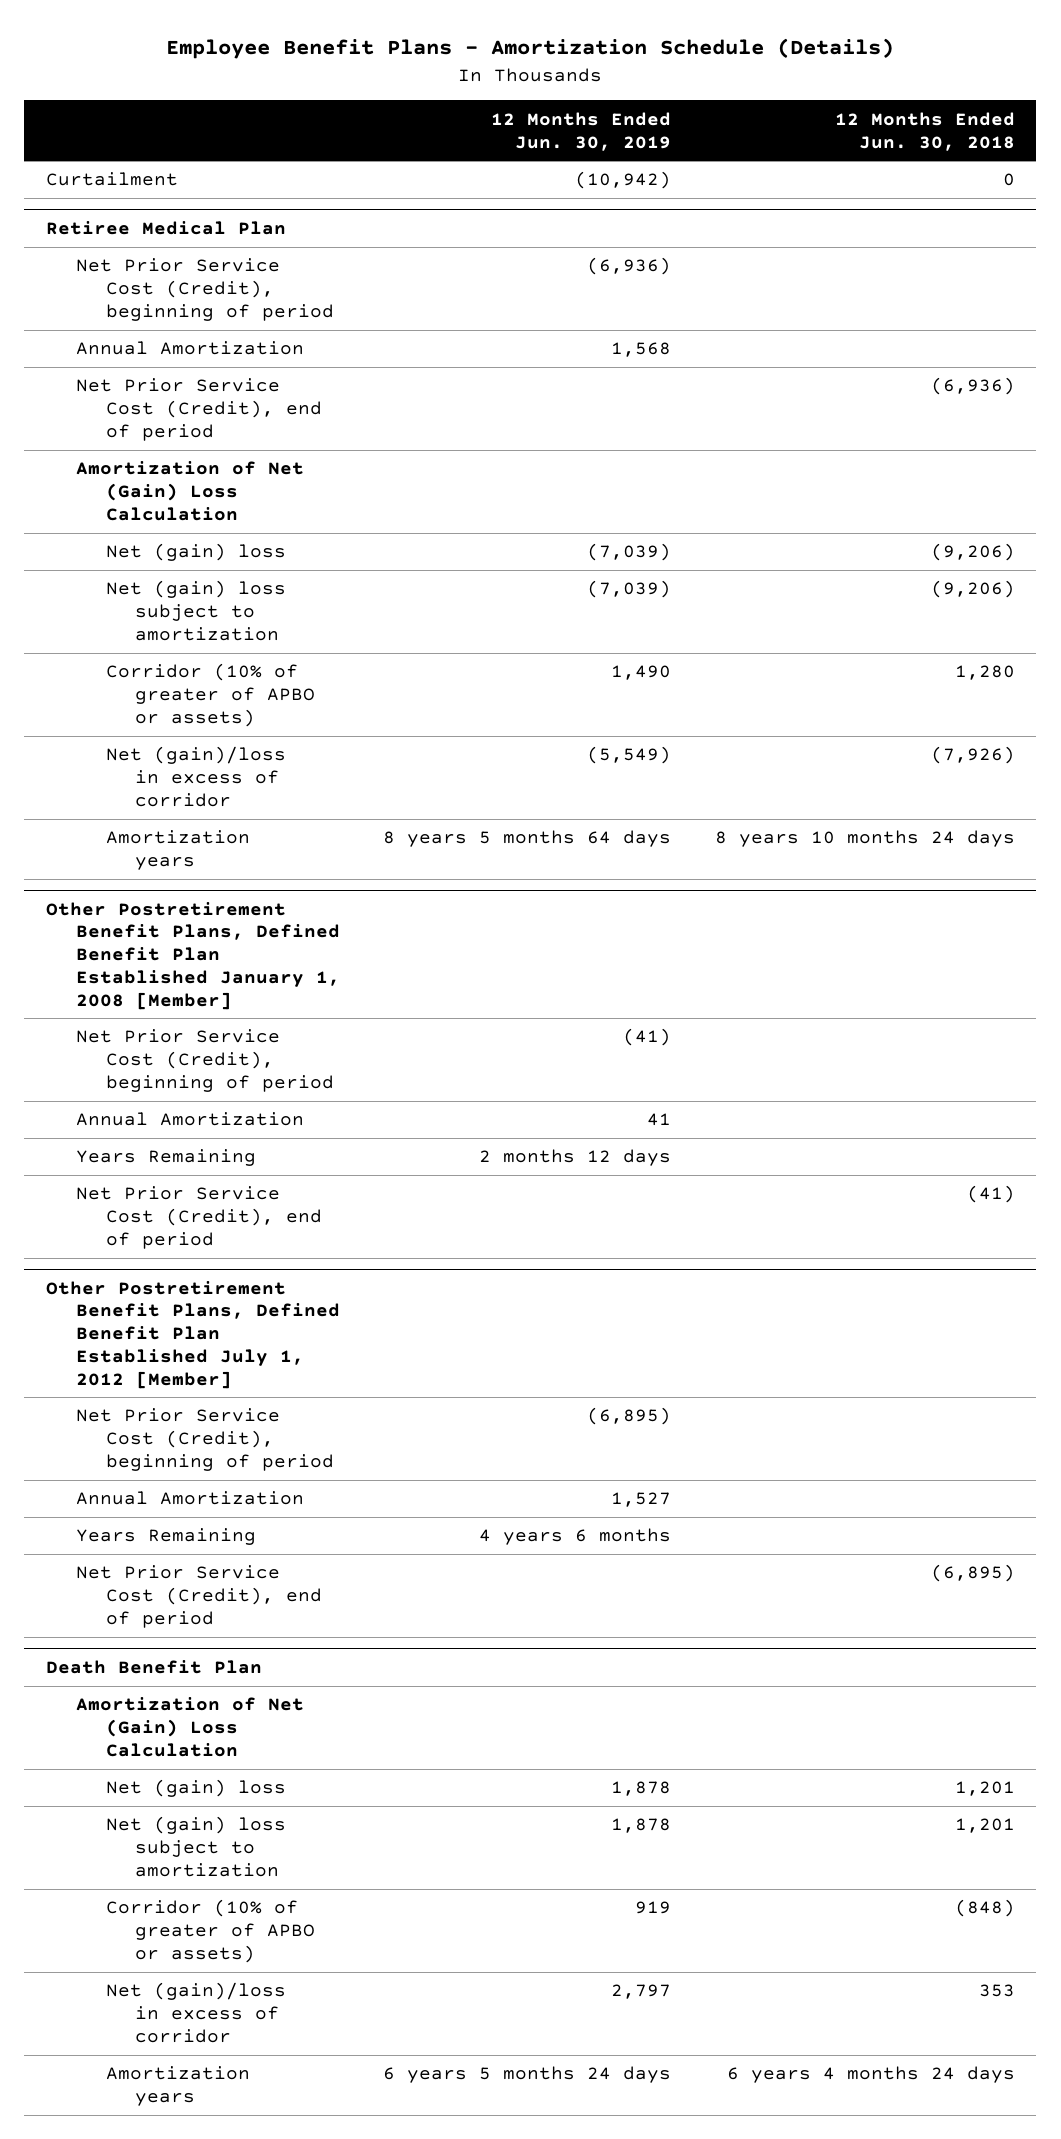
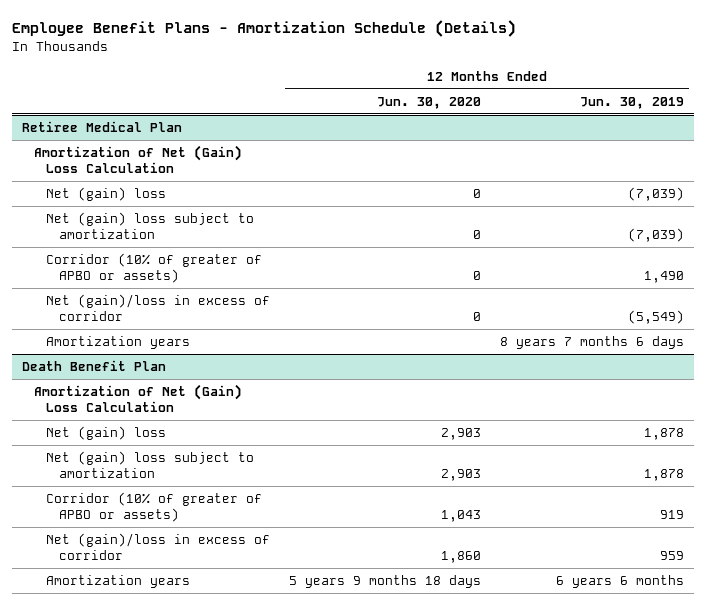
- | 12 Months Ended Jun. 30, 2019 | 12 Months Ended Jun. 30, 2018
+ | 12 Months Ended Jun. 30, 2020 | 12 Months Ended Jun. 30, 2019
- Curtailment | (10,942) | 0
@ Retiree Medical Plan
- Net Prior Service Cost (Credit), beginning of period | (6,936) |
- Annual Amortization | 1,568 |
- Net Prior Service Cost (Credit), end of period | | (6,936)
- Amortization years | 8 years 5 months 64 days | 8 years 10 months 24 days
- Other Postretirement Benefit Plans, Defined Benefit Plan Established January 1, 2008 [Member]
- Net Prior Service Cost (Credit), beginning of period | (41) |
- Annual Amortization | 41 |
- Years Remaining | 2 months 12 days |
- Net Prior Service Cost (Credit), end of period | | (41)
- Other Postretirement Benefit Plans, Defined Benefit Plan Established July 1, 2012 [Member]
- Net Prior Service Cost (Credit), beginning of period | (6,895) |
- Annual Amortization | 1,527 |
- Years Remaining | 4 years 6 months |
- Net Prior Service Cost (Credit), end of period | | (6,895)
@ Retiree Medical Plan
+ Amortization years | | 8 years 7 months 6 days
@ Death Benefit Plan
- Net (gain)/loss in excess of corridor | 2,797 | 353
- Amortization years | 6 years 5 months 24 days | 6 years 4 months 24 days
+ Net (gain)/loss in excess of corridor | 1,860 | 959
+ Amortization years | 5 years 9 months 18 days | 6 years 6 months

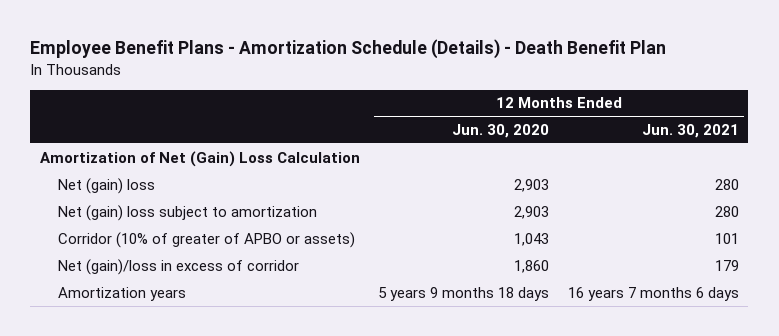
- Employee Benefit Plans - Amortization Schedule (Details)
+ Employee Benefit Plans - Amortization Schedule (Details) - Death Benefit Plan
- | 12 Months Ended Jun. 30, 2020 | 12 Months Ended Jun. 30, 2019
+ | 12 Months Ended Jun. 30, 2020 | 12 Months Ended Jun. 30, 2021
- Retiree Medical Plan
- Net (gain) loss | 0 | (7,039)
- Net (gain) loss subject to amortization | 0 | (7,039)
- Corridor (10% of greater of APBO or assets) | 0 | 1,490
- Net (gain)/loss in excess of corridor | 0 | (5,549)
- Amortization years | | 8 years 7 months 6 days
- Death Benefit Plan
- Amortization of Net (Gain) Loss Calculation

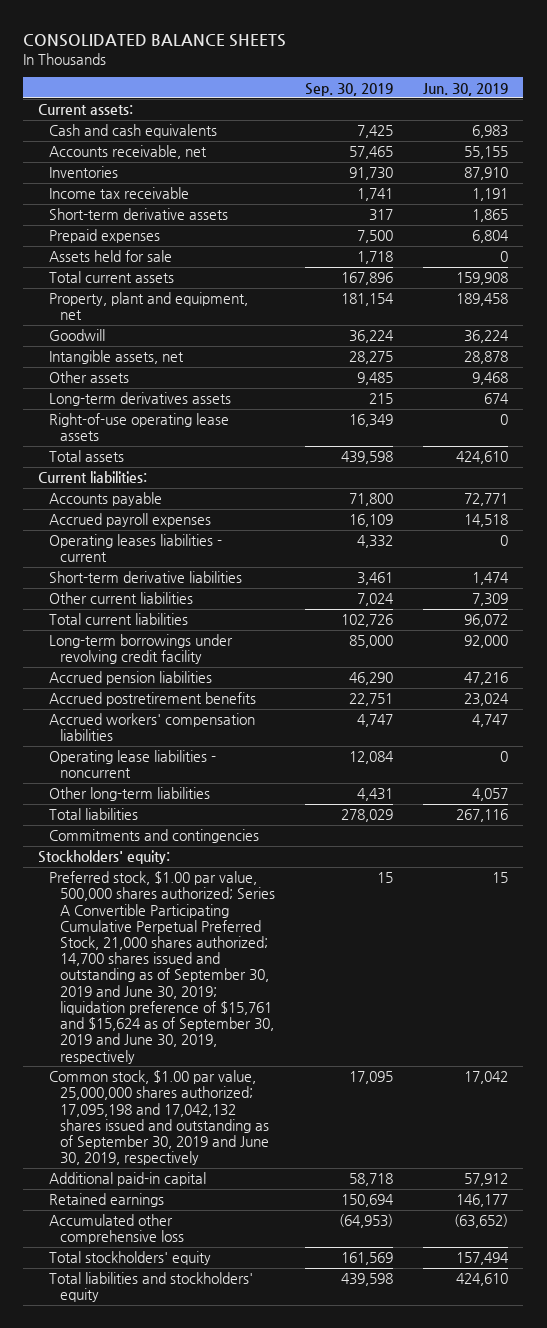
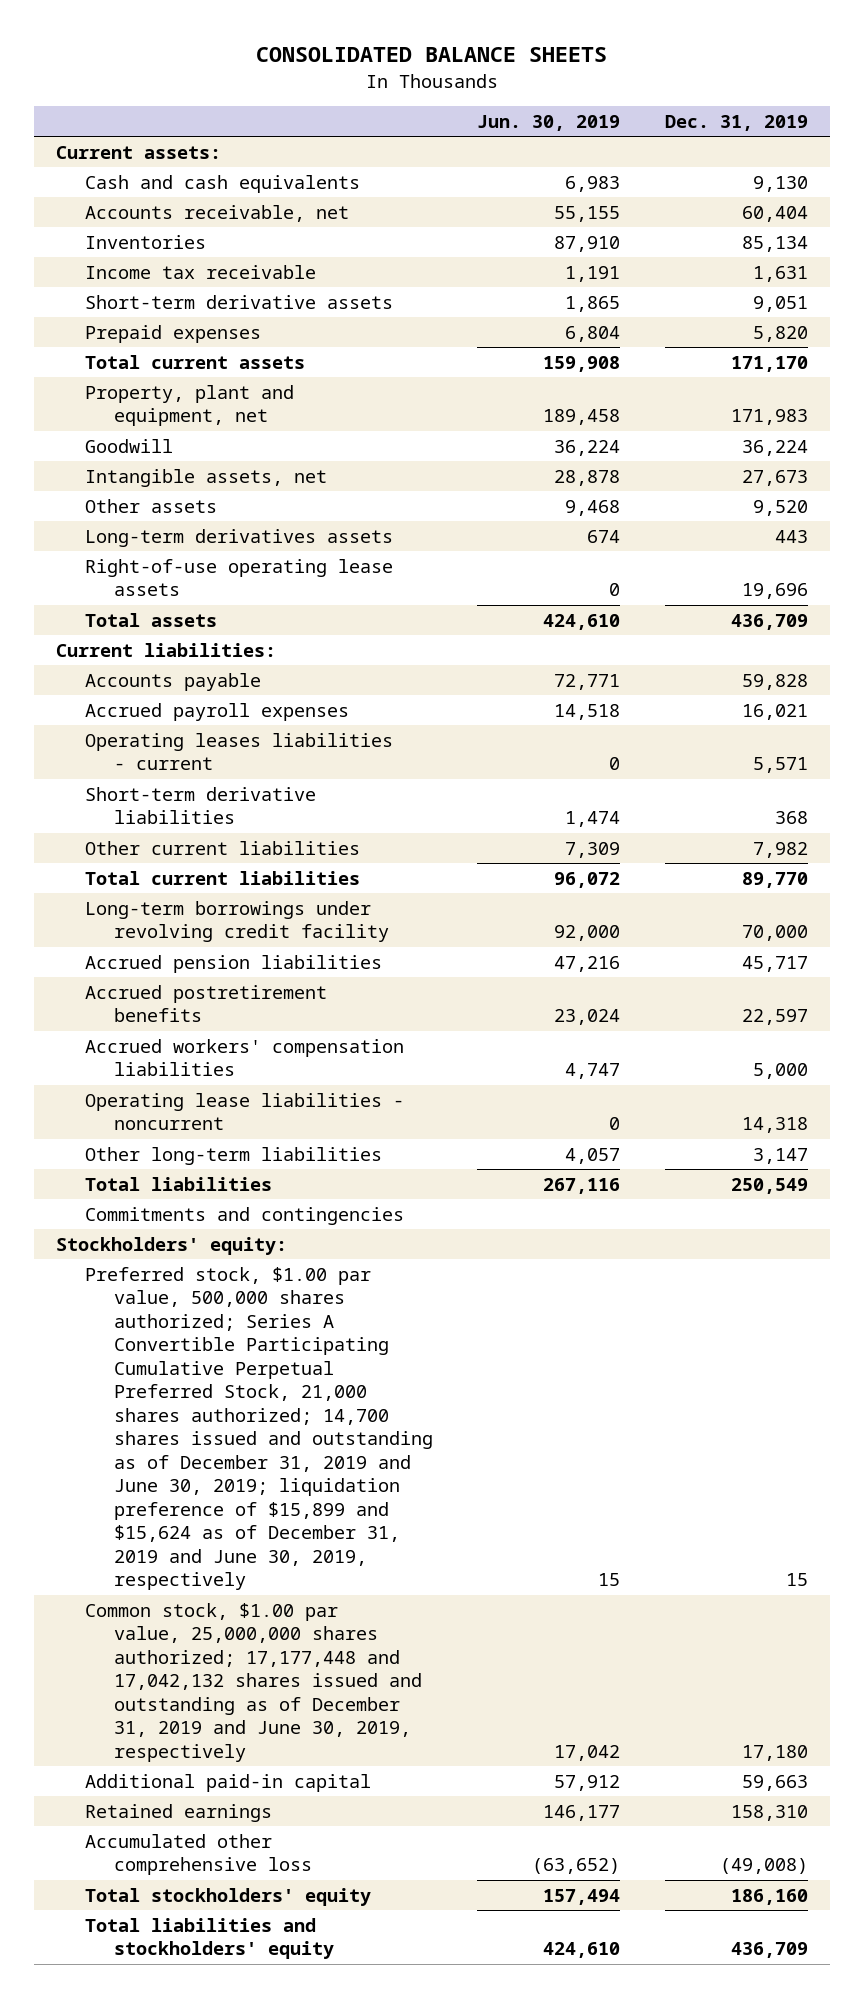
- | Sep. 30, 2019 | Jun. 30, 2019
+ | Jun. 30, 2019 | Dec. 31, 2019
- Assets held for sale | 1,718 | 0
- Preferred stock, $1.00 par value, 500,000 shares authorized; Series A Convertible Participating Cumulative Perpetual Preferred Stock, 21,000 shares authorized; 14,700 shares issued and outstanding as of September 30, 2019 and June 30, 2019; liquidation preference of $15,761 and $15,624 as of September 30, 2019 and June 30, 2019, respectively | 15 | 15
- Common stock, $1.00 par value, 25,000,000 shares authorized; 17,095,198 and 17,042,132 shares issued and outstanding as of September 30, 2019 and June 30, 2019, respectively | 17,095 | 17,042
+ Preferred stock, $1.00 par value, 500,000 shares authorized; Series A Convertible Participating Cumulative Perpetual Preferred Stock, 21,000 shares authorized; 14,700 shares issued and outstanding as of December 31, 2019 and June 30, 2019; liquidation preference of $15,899 and $15,624 as of December 31, 2019 and June 30, 2019, respectively | 15 | 15
+ Common stock, $1.00 par value, 25,000,000 shares authorized; 17,177,448 and 17,042,132 shares issued and outstanding as of December 31, 2019 and June 30, 2019, respectively | 17,042 | 17,180

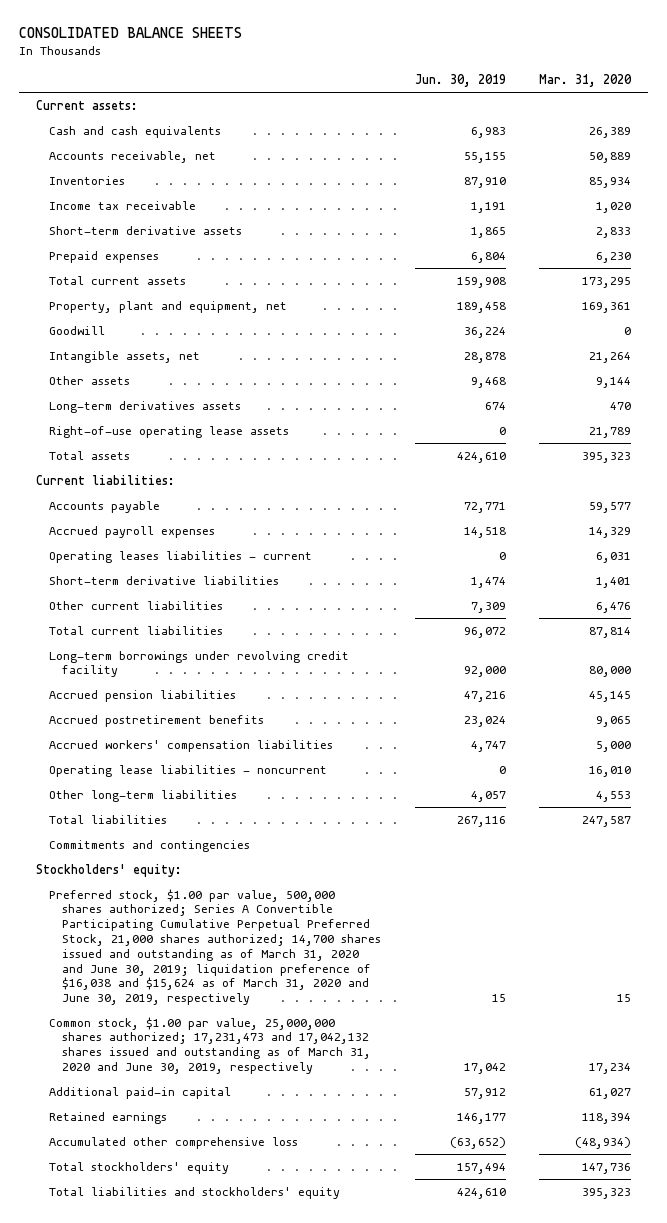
- | Jun. 30, 2019 | Dec. 31, 2019
+ | Jun. 30, 2019 | Mar. 31, 2020
- Preferred stock, $1.00 par value, 500,000 shares authorized; Series A Convertible Participating Cumulative Perpetual Preferred Stock, 21,000 shares authorized; 14,700 shares issued and outstanding as of December 31, 2019 and June 30, 2019; liquidation preference of $15,899 and $15,624 as of December 31, 2019 and June 30, 2019, respectively | 15 | 15
- Common stock, $1.00 par value, 25,000,000 shares authorized; 17,177,448 and 17,042,132 shares issued and outstanding as of December 31, 2019 and June 30, 2019, respectively | 17,042 | 17,180
+ Preferred stock, $1.00 par value, 500,000 shares authorized; Series A Convertible Participating Cumulative Perpetual Preferred Stock, 21,000 shares authorized; 14,700 shares issued and outstanding as of March 31, 2020 and June 30, 2019; liquidation preference of $16,038 and $15,624 as of March 31, 2020 and June 30, 2019, respectively | 15 | 15
+ Common stock, $1.00 par value, 25,000,000 shares authorized; 17,231,473 and 17,042,132 shares issued and outstanding as of March 31, 2020 and June 30, 2019, respectively | 17,042 | 17,234

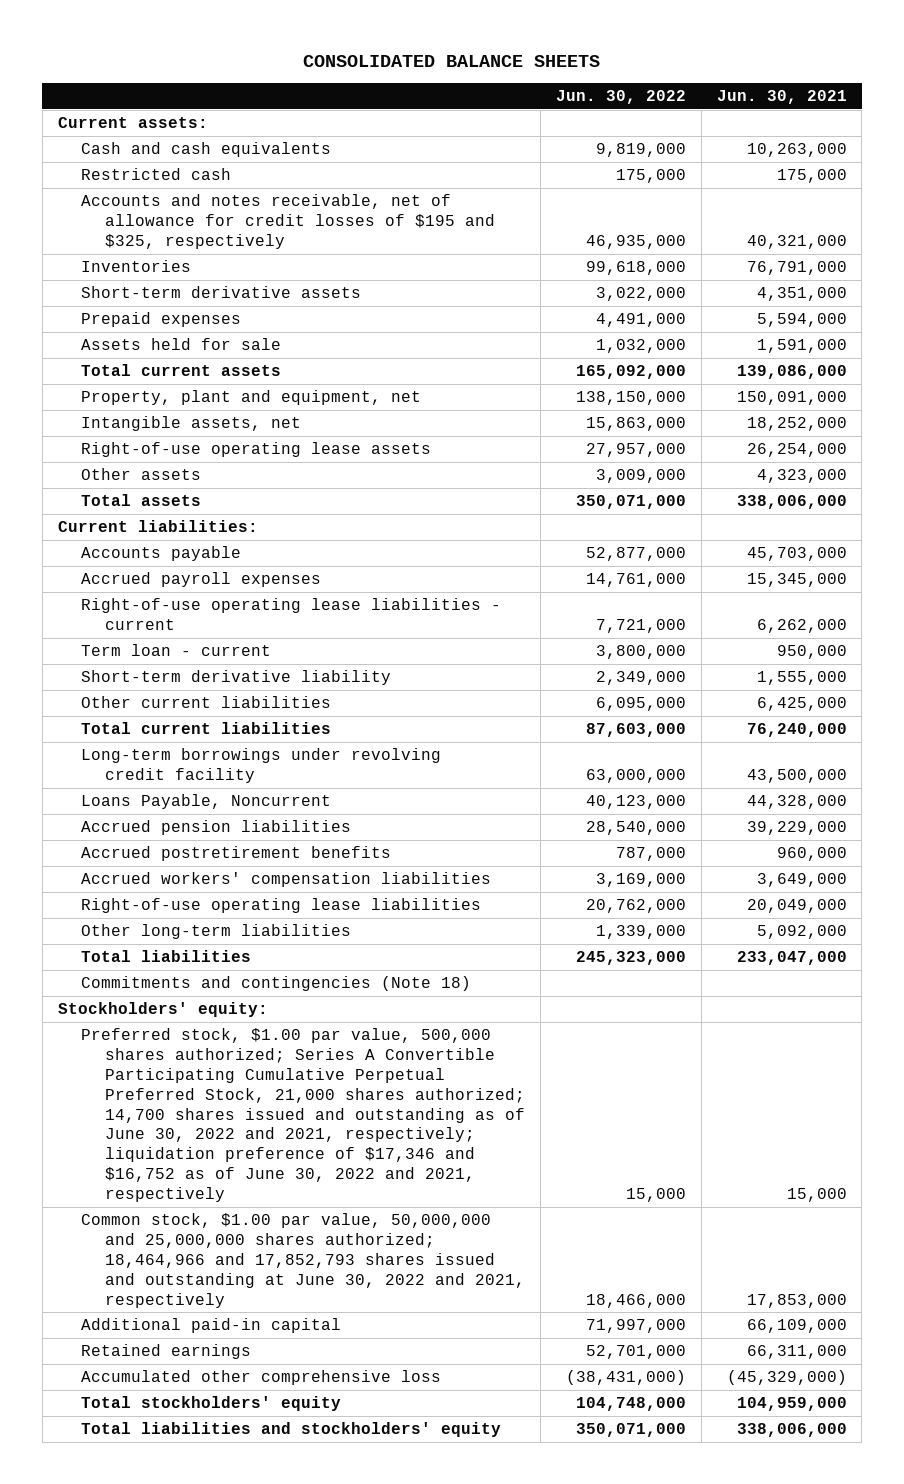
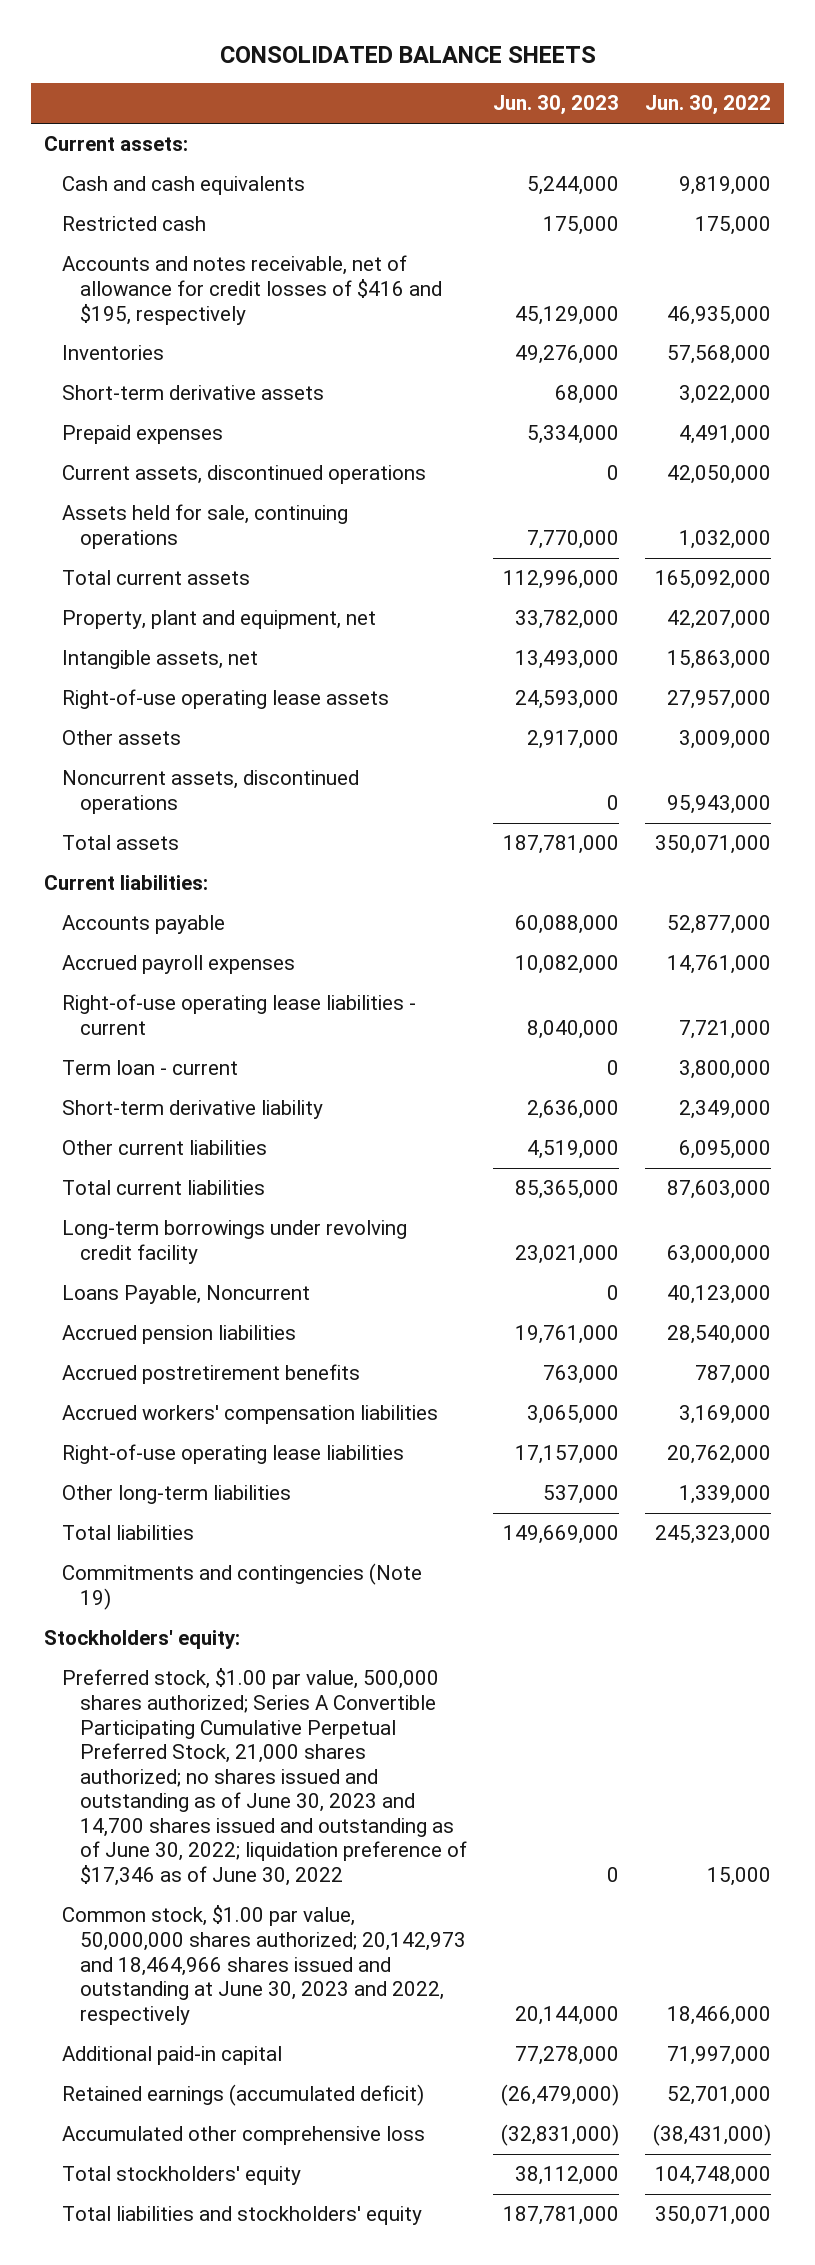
- | Jun. 30, 2022 | Jun. 30, 2021
+ | Jun. 30, 2023 | Jun. 30, 2022
- Accounts and notes receivable, net of allowance for credit losses of $195 and $325, respectively | 46,935,000 | 40,321,000
- Inventories | 99,618,000 | 76,791,000
+ Accounts and notes receivable, net of allowance for credit losses of $416 and $195, respectively | 45,129,000 | 46,935,000
+ Inventories | 49,276,000 | 57,568,000
- Assets held for sale | 1,032,000 | 1,591,000
+ Current assets, discontinued operations | 0 | 42,050,000
+ Assets held for sale, continuing operations | 7,770,000 | 1,032,000
- Property, plant and equipment, net | 138,150,000 | 150,091,000
+ Property, plant and equipment, net | 33,782,000 | 42,207,000
+ Noncurrent assets, discontinued operations | 0 | 95,943,000
- Commitments and contingencies (Note 18)
+ Commitments and contingencies (Note 19)
- Preferred stock, $1.00 par value, 500,000 shares authorized; Series A Convertible Participating Cumulative Perpetual Preferred Stock, 21,000 shares authorized; 14,700 shares issued and outstanding as of June 30, 2022 and 2021, respectively; liquidation preference of $17,346 and $16,752 as of June 30, 2022 and 2021, respectively | 15,000 | 15,000
- Common stock, $1.00 par value, 50,000,000 and 25,000,000 shares authorized; 18,464,966 and 17,852,793 shares issued and outstanding at June 30, 2022 and 2021, respectively | 18,466,000 | 17,853,000
+ Preferred stock, $1.00 par value, 500,000 shares authorized; Series A Convertible Participating Cumulative Perpetual Preferred Stock, 21,000 shares authorized; no shares issued and outstanding as of June 30, 2023 and 14,700 shares issued and outstanding as of June 30, 2022; liquidation preference of $17,346 as of June 30, 2022 | 0 | 15,000
+ Common stock, $1.00 par value, 50,000,000 shares authorized; 20,142,973 and 18,464,966 shares issued and outstanding at June 30, 2023 and 2022, respectively | 20,144,000 | 18,466,000
- Retained earnings | 52,701,000 | 66,311,000
+ Retained earnings (accumulated deficit) | (26,479,000) | 52,701,000

